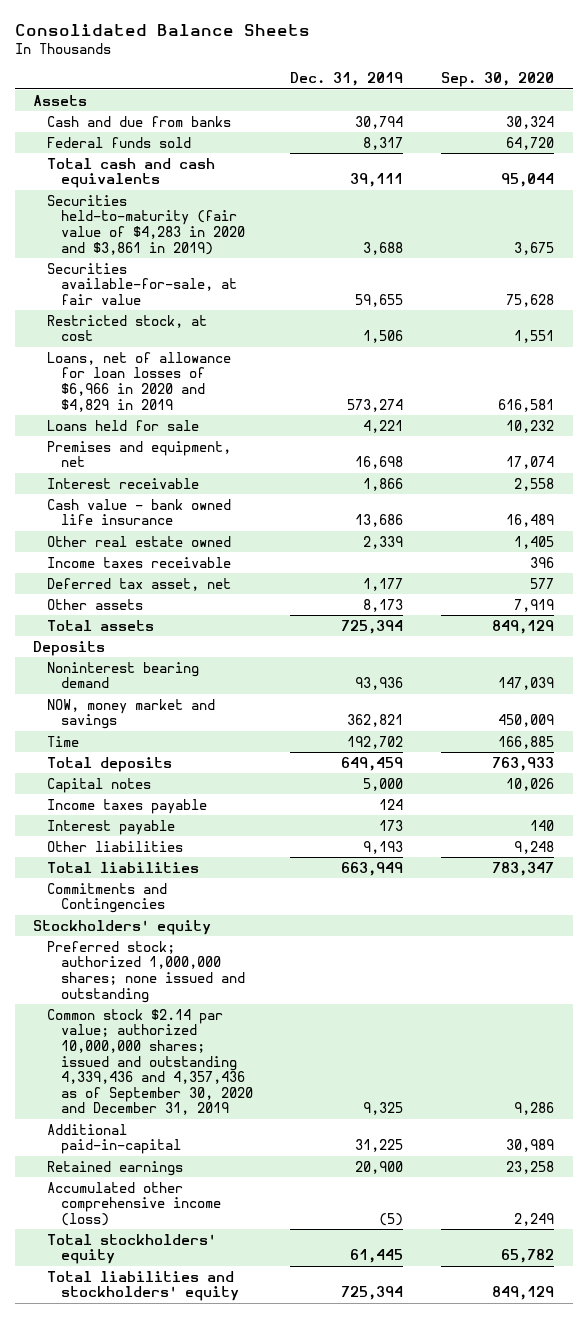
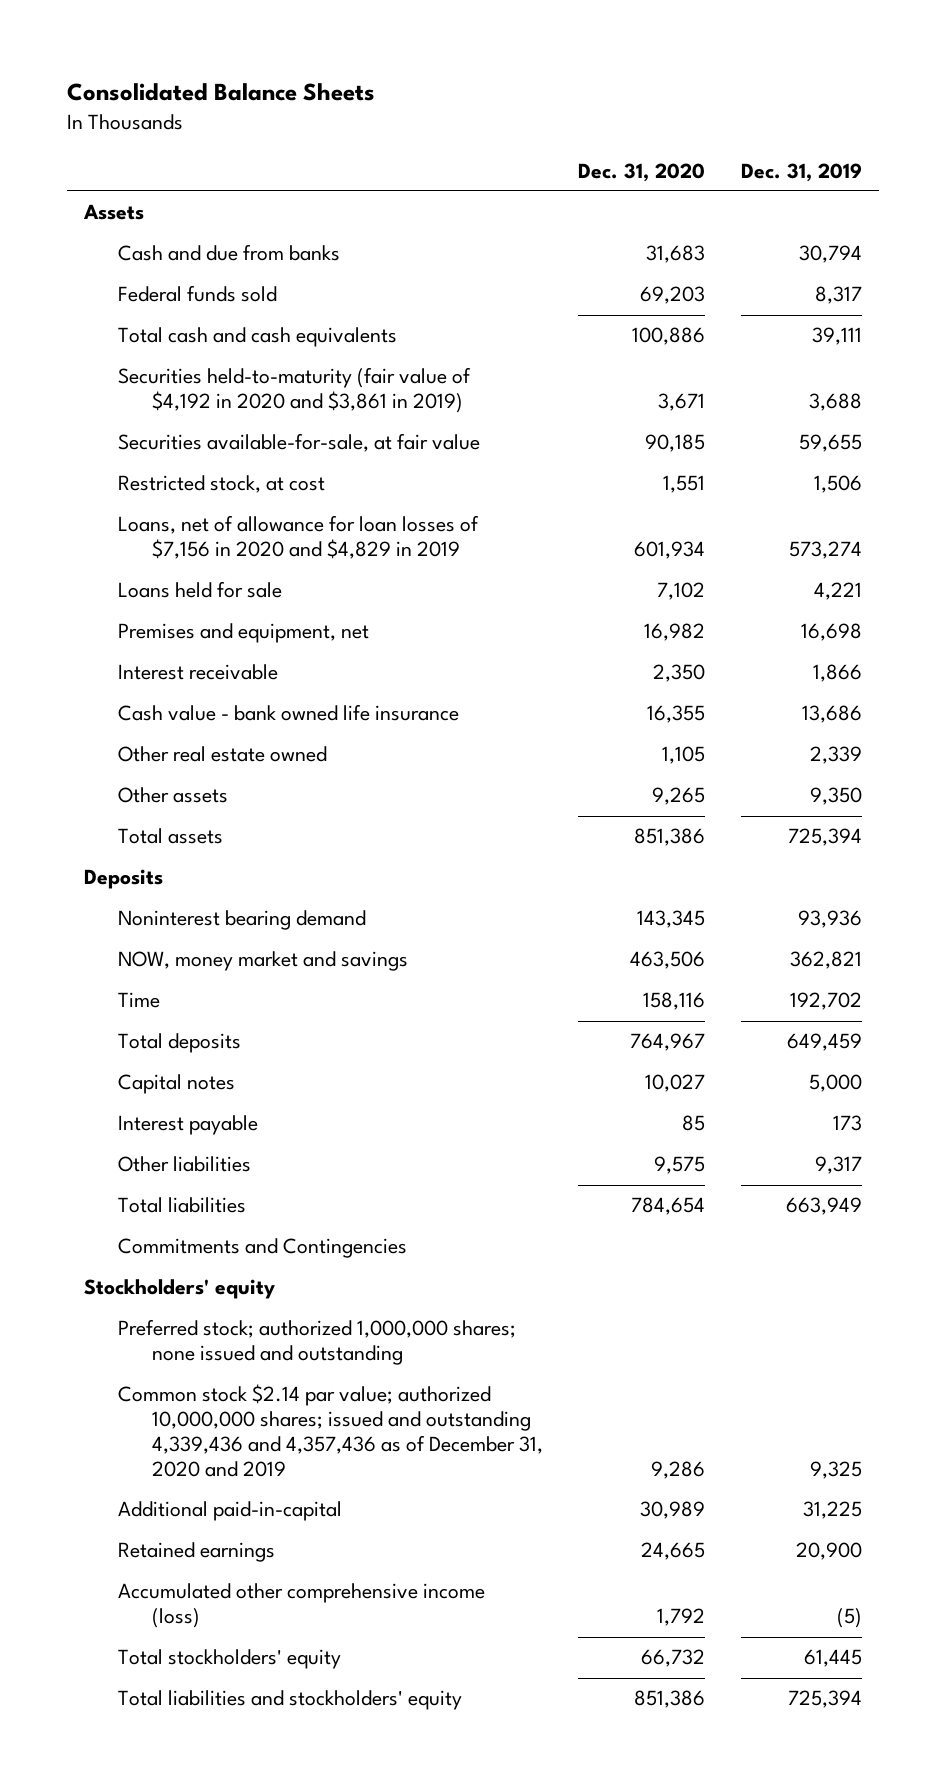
- | Dec. 31, 2019 | Sep. 30, 2020
+ | Dec. 31, 2020 | Dec. 31, 2019
- Securities held-to-maturity (fair value of $4,283 in 2020 and $3,861 in 2019) | 3,688 | 3,675
+ Securities held-to-maturity (fair value of $4,192 in 2020 and $3,861 in 2019) | 3,671 | 3,688
- Loans, net of allowance for loan losses of $6,966 in 2020 and $4,829 in 2019 | 573,274 | 616,581
+ Loans, net of allowance for loan losses of $7,156 in 2020 and $4,829 in 2019 | 601,934 | 573,274
- Income taxes receivable | | 396
- Deferred tax asset, net | 1,177 | 577
- Other assets | 8,173 | 7,919
+ Other assets | 9,265 | 9,350
- Income taxes payable | 124 |
- Other liabilities | 9,193 | 9,248
+ Other liabilities | 9,575 | 9,317
- Common stock $2.14 par value; authorized 10,000,000 shares; issued and outstanding 4,339,436 and 4,357,436 as of September 30, 2020 and December 31, 2019 | 9,325 | 9,286
+ Common stock $2.14 par value; authorized 10,000,000 shares; issued and outstanding 4,339,436 and 4,357,436 as of December 31, 2020 and 2019 | 9,286 | 9,325

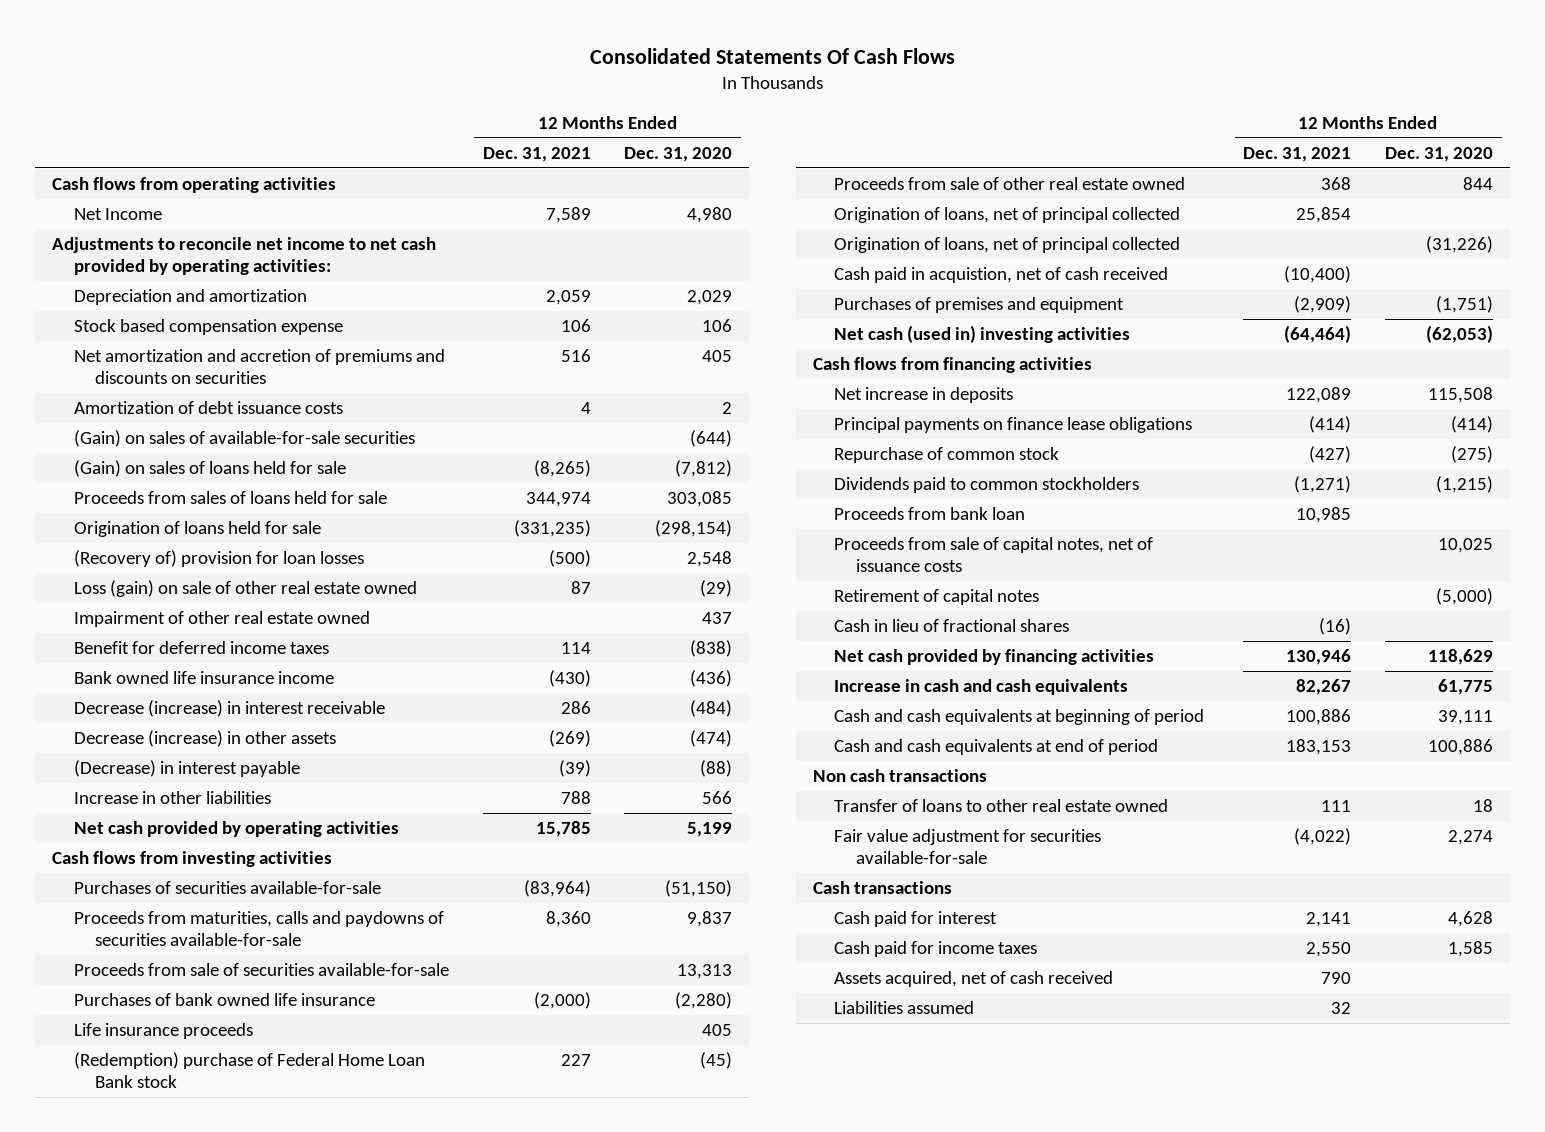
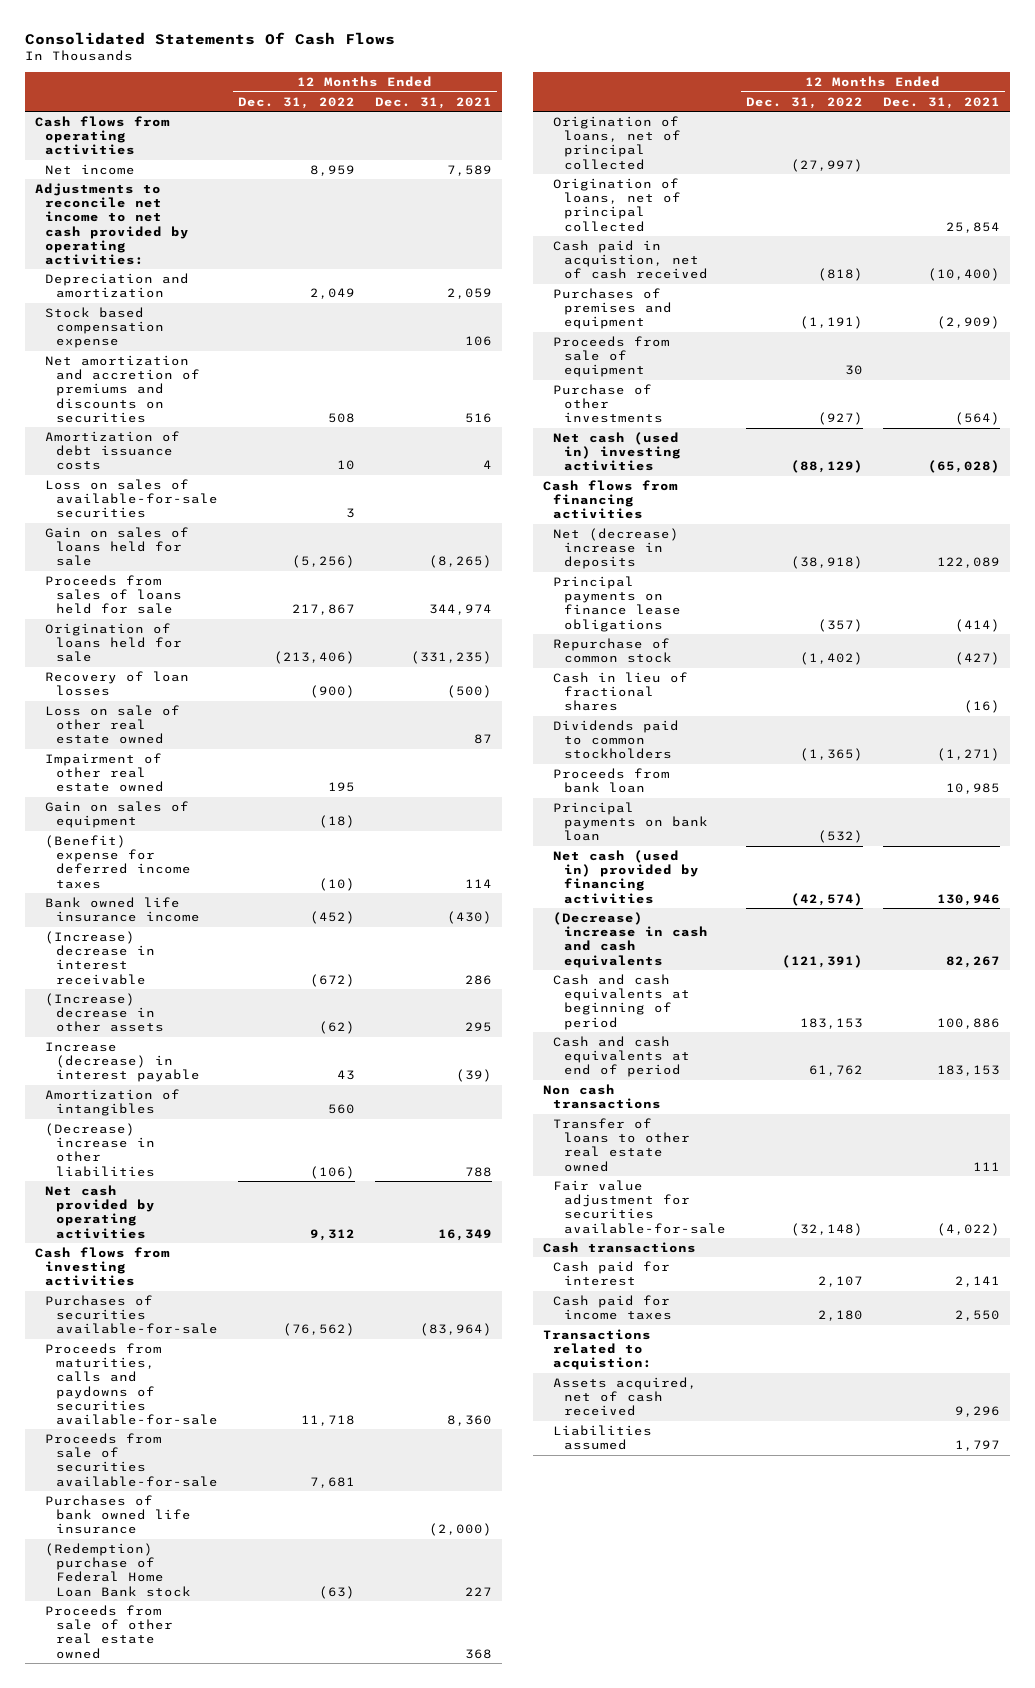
- | 12 Months Ended Dec. 31, 2021 | 12 Months Ended Dec. 31, 2020
+ | 12 Months Ended Dec. 31, 2022 | 12 Months Ended Dec. 31, 2021
- Net Income | 7,589 | 4,980
+ Net income | 8,959 | 7,589
- (Gain) on sales of available-for-sale securities | | (644)
- (Gain) on sales of loans held for sale | (8,265) | (7,812)
+ Loss on sales of available-for-sale securities | 3 |
+ Gain on sales of loans held for sale | (5,256) | (8,265)
- (Recovery of) provision for loan losses | (500) | 2,548
- Loss (gain) on sale of other real estate owned | 87 | (29)
+ Recovery of loan losses | (900) | (500)
+ Loss on sale of other real estate owned | | 87
- Benefit for deferred income taxes | 114 | (838)
+ Gain on sales of equipment | (18) |
+ (Benefit) expense for deferred income taxes | (10) | 114
- Decrease (increase) in interest receivable | 286 | (484)
- Decrease (increase) in other assets | (269) | (474)
- (Decrease) in interest payable | (39) | (88)
- Increase in other liabilities | 788 | 566
- Net cash provided by operating activities | 15,785 | 5,199
+ (Increase) decrease in interest receivable | (672) | 286
+ (Increase) decrease in other assets | (62) | 295
+ Increase (decrease) in interest payable | 43 | (39)
+ Amortization of intangibles | 560 |
+ (Decrease) increase in other liabilities | (106) | 788
+ Net cash provided by operating activities | 9,312 | 16,349
- Life insurance proceeds | | 405
moved down: Origination of loans, net of principal collected | | 25,854
- Net cash (used in) investing activities | (64,464) | (62,053)
+ Proceeds from sale of equipment | 30 |
+ Purchase of other investments | (927) | (564)
+ Net cash (used in) investing activities | (88,129) | (65,028)
- Net increase in deposits | 122,089 | 115,508
+ Net (decrease) increase in deposits | (38,918) | 122,089
moved up: Cash in lieu of fractional shares | | (16)
- Proceeds from sale of capital notes, net of issuance costs | | 10,025
- Retirement of capital notes | | (5,000)
- Net cash provided by financing activities | 130,946 | 118,629
- Increase in cash and cash equivalents | 82,267 | 61,775
+ Principal payments on bank loan | (532) |
+ Net cash (used in) provided by financing activities | (42,574) | 130,946
+ (Decrease) increase in cash and cash equivalents | (121,391) | 82,267
- Assets acquired, net of cash received | 790 |
- Liabilities assumed | 32 |
+ Transactions related to acquistion:
+ Assets acquired, net of cash received | | 9,296
+ Liabilities assumed | | 1,797

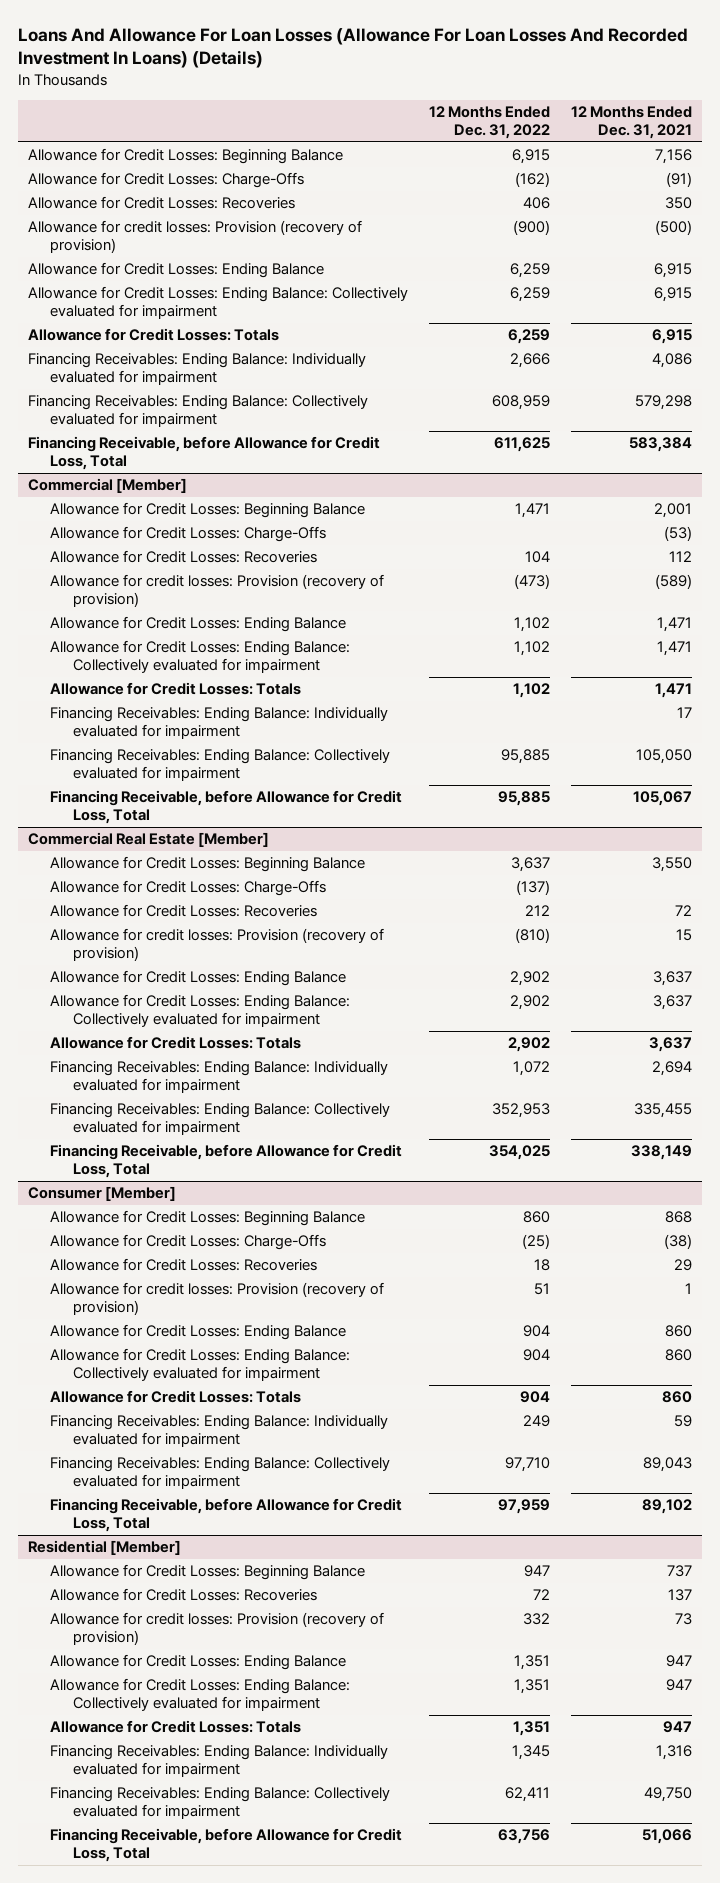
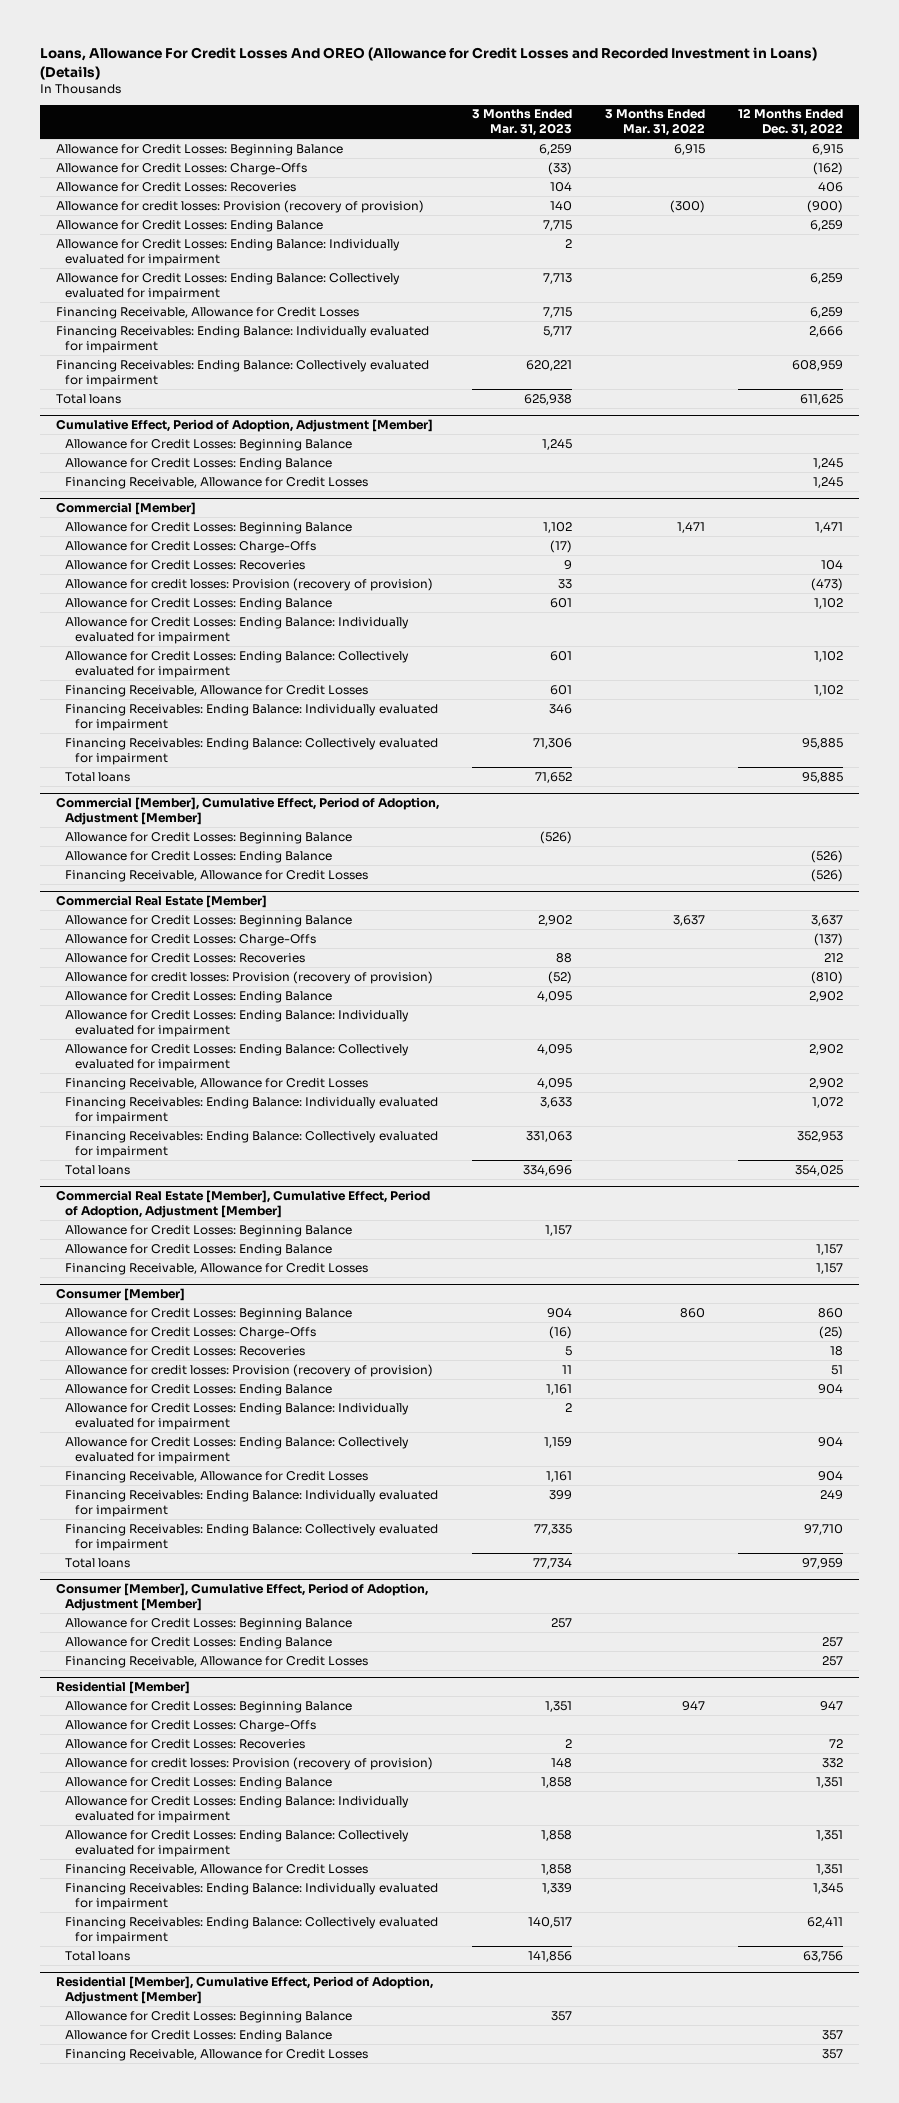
- Loans And Allowance For Loan Losses (Allowance For Loan Losses And Recorded Investment In Loans) (Details)
+ Loans, Allowance For Credit Losses And OREO (Allowance for Credit Losses and Recorded Investment in Loans) (Details)
- | 12 Months Ended Dec. 31, 2022 | 12 Months Ended Dec. 31, 2021
+ | 3 Months Ended Mar. 31, 2023 | 3 Months Ended Mar. 31, 2022 | 12 Months Ended Dec. 31, 2022
+ Allowance for Credit Losses: Ending Balance: Individually evaluated for impairment | 2 | |
- Allowance for Credit Losses: Totals | 6,259 | 6,915
+ Financing Receivable, Allowance for Credit Losses | 7,715 | | 6,259
- Financing Receivable, before Allowance for Credit Loss, Total | 611,625 | 583,384
+ Total loans | 625,938 | | 611,625
+ Cumulative Effect, Period of Adoption, Adjustment [Member]
+ Allowance for Credit Losses: Beginning Balance | 1,245 | |
+ Allowance for Credit Losses: Ending Balance | | | 1,245
+ Financing Receivable, Allowance for Credit Losses | | | 1,245
@ Commercial [Member]
+ Allowance for Credit Losses: Ending Balance: Individually evaluated for impairment
- Allowance for Credit Losses: Totals | 1,102 | 1,471
+ Financing Receivable, Allowance for Credit Losses | 601 | | 1,102
- Financing Receivable, before Allowance for Credit Loss, Total | 95,885 | 105,067
+ Total loans | 71,652 | | 95,885
+ Commercial [Member], Cumulative Effect, Period of Adoption, Adjustment [Member]
+ Allowance for Credit Losses: Beginning Balance | (526) | |
+ Allowance for Credit Losses: Ending Balance | | | (526)
+ Financing Receivable, Allowance for Credit Losses | | | (526)
@ Commercial Real Estate [Member]
+ Allowance for Credit Losses: Ending Balance: Individually evaluated for impairment
- Allowance for Credit Losses: Totals | 2,902 | 3,637
+ Financing Receivable, Allowance for Credit Losses | 4,095 | | 2,902
- Financing Receivable, before Allowance for Credit Loss, Total | 354,025 | 338,149
+ Total loans | 334,696 | | 354,025
+ Commercial Real Estate [Member], Cumulative Effect, Period of Adoption, Adjustment [Member]
+ Allowance for Credit Losses: Beginning Balance | 1,157 | |
+ Allowance for Credit Losses: Ending Balance | | | 1,157
+ Financing Receivable, Allowance for Credit Losses | | | 1,157
@ Consumer [Member]
+ Allowance for Credit Losses: Ending Balance: Individually evaluated for impairment | 2 | |
- Allowance for Credit Losses: Totals | 904 | 860
+ Financing Receivable, Allowance for Credit Losses | 1,161 | | 904
- Financing Receivable, before Allowance for Credit Loss, Total | 97,959 | 89,102
+ Total loans | 77,734 | | 97,959
+ Consumer [Member], Cumulative Effect, Period of Adoption, Adjustment [Member]
+ Allowance for Credit Losses: Beginning Balance | 257 | |
+ Allowance for Credit Losses: Ending Balance | | | 257
+ Financing Receivable, Allowance for Credit Losses | | | 257
@ Residential [Member]
+ Allowance for Credit Losses: Charge-Offs
+ Allowance for Credit Losses: Ending Balance: Individually evaluated for impairment
- Allowance for Credit Losses: Totals | 1,351 | 947
+ Financing Receivable, Allowance for Credit Losses | 1,858 | | 1,351
- Financing Receivable, before Allowance for Credit Loss, Total | 63,756 | 51,066
+ Total loans | 141,856 | | 63,756
+ Residential [Member], Cumulative Effect, Period of Adoption, Adjustment [Member]
+ Allowance for Credit Losses: Beginning Balance | 357 | |
+ Allowance for Credit Losses: Ending Balance | | | 357
+ Financing Receivable, Allowance for Credit Losses | | | 357

